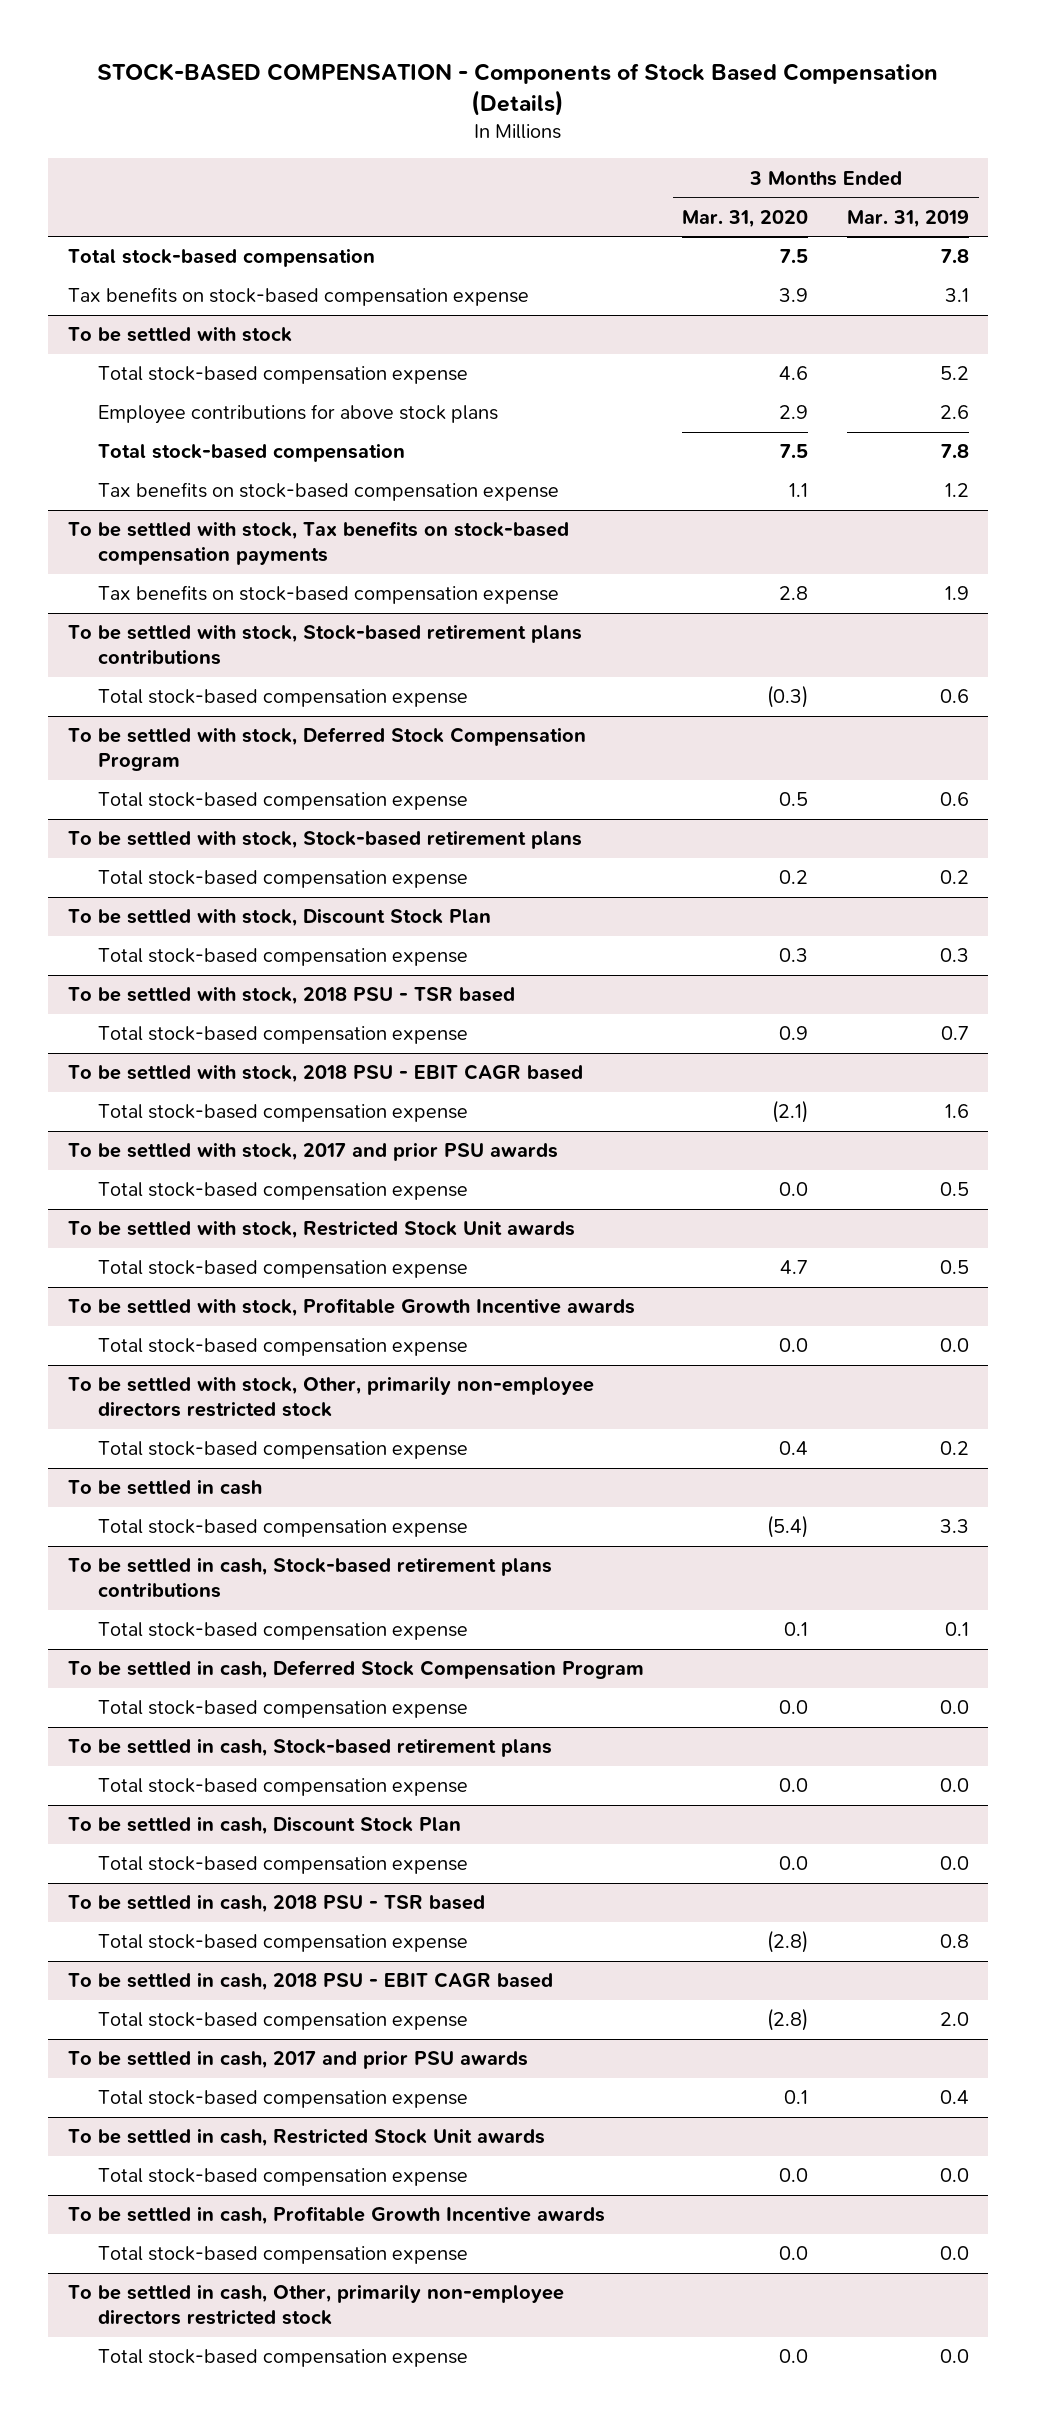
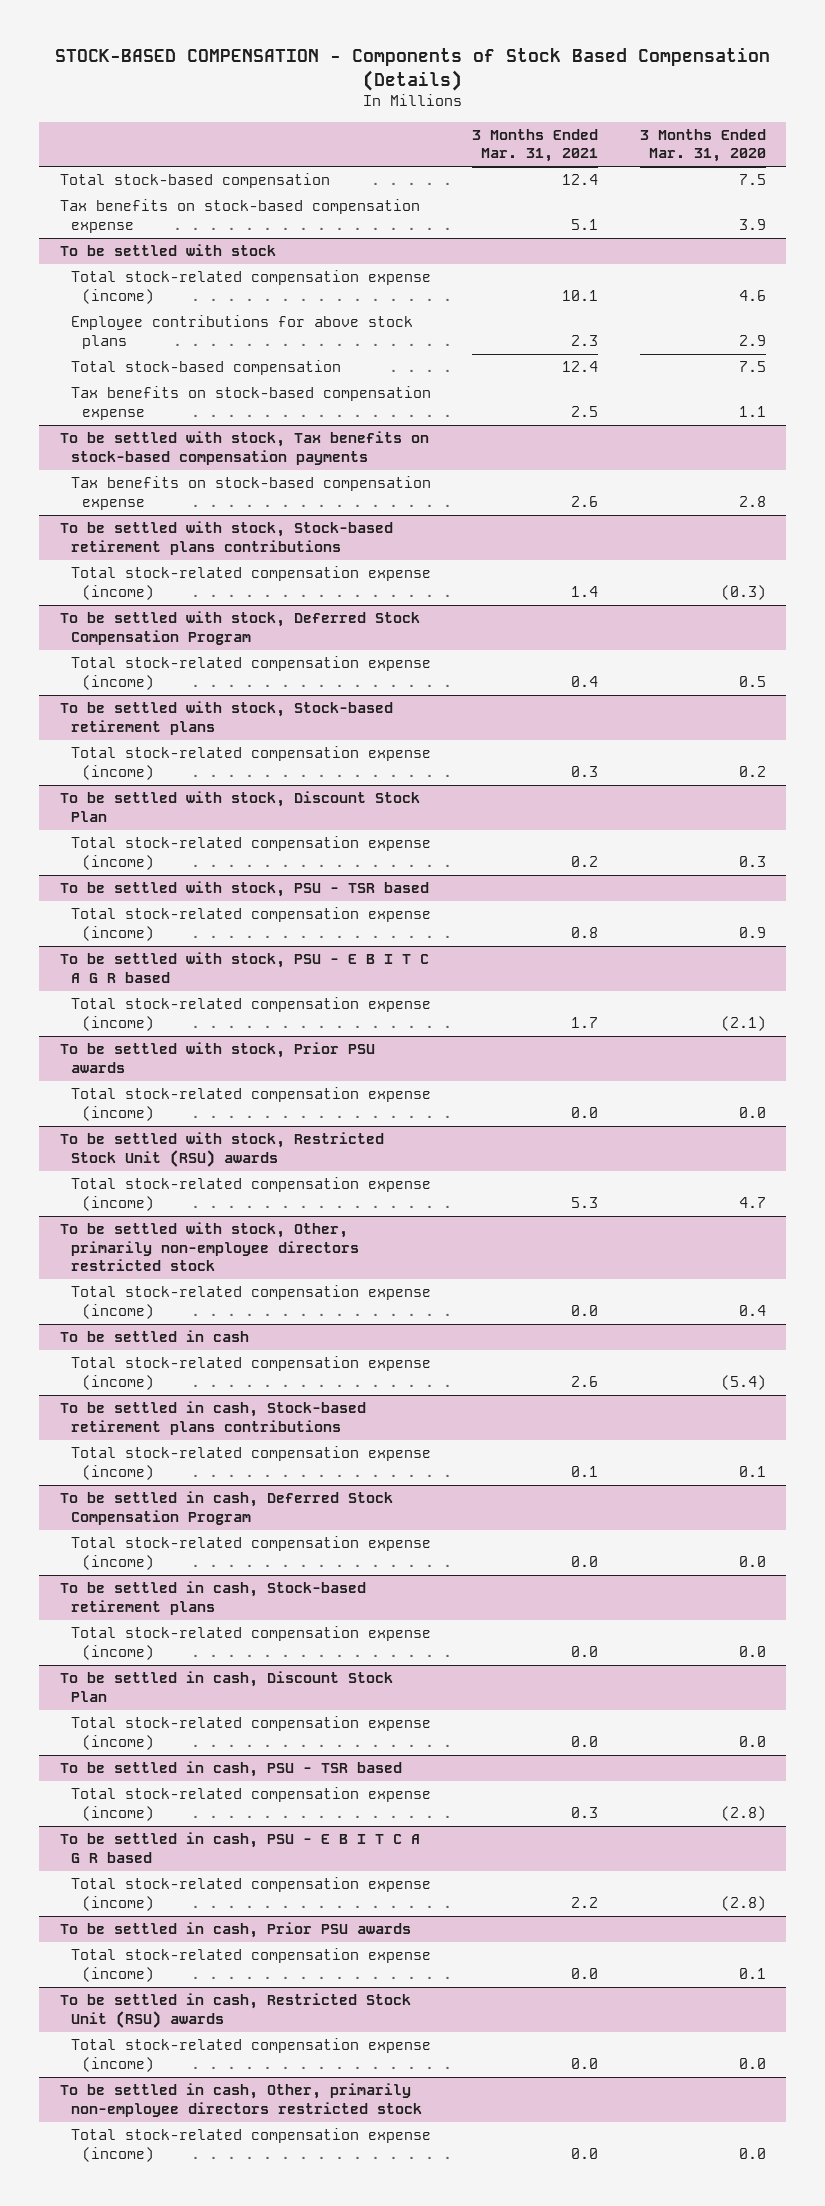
- | 3 Months Ended Mar. 31, 2020 | 3 Months Ended Mar. 31, 2019
+ | 3 Months Ended Mar. 31, 2021 | 3 Months Ended Mar. 31, 2020
@ To be settled with stock
- Total stock-based compensation expense | 4.6 | 5.2
+ Total stock-related compensation expense (income) | 10.1 | 4.6
@ To be settled with stock, Stock-based retirement plans contributions
- Total stock-based compensation expense | (0.3) | 0.6
+ Total stock-related compensation expense (income) | 1.4 | (0.3)
@ To be settled with stock, Deferred Stock Compensation Program
- Total stock-based compensation expense | 0.5 | 0.6
+ Total stock-related compensation expense (income) | 0.4 | 0.5
@ To be settled with stock, Stock-based retirement plans
- Total stock-based compensation expense | 0.2 | 0.2
+ Total stock-related compensation expense (income) | 0.3 | 0.2
@ To be settled with stock, Discount Stock Plan
- Total stock-based compensation expense | 0.3 | 0.3
- To be settled with stock, 2018 PSU - TSR based
- Total stock-based compensation expense | 0.9 | 0.7
- To be settled with stock, 2018 PSU - EBIT CAGR based
- Total stock-based compensation expense | (2.1) | 1.6
- To be settled with stock, 2017 and prior PSU awards
- Total stock-based compensation expense | 0.0 | 0.5
- To be settled with stock, Restricted Stock Unit awards
- Total stock-based compensation expense | 4.7 | 0.5
- To be settled with stock, Profitable Growth Incentive awards
- Total stock-based compensation expense | 0.0 | 0.0
@ To be settled with stock, Discount Stock Plan
+ Total stock-related compensation expense (income) | 0.2 | 0.3
+ To be settled with stock, PSU - TSR based
+ Total stock-related compensation expense (income) | 0.8 | 0.9
+ To be settled with stock, PSU - E B I T C A G R based
+ Total stock-related compensation expense (income) | 1.7 | (2.1)
+ To be settled with stock, Prior PSU awards
+ Total stock-related compensation expense (income) | 0.0 | 0.0
+ To be settled with stock, Restricted Stock Unit (RSU) awards
+ Total stock-related compensation expense (income) | 5.3 | 4.7
@ To be settled with stock, Other, primarily non-employee directors restricted stock
- Total stock-based compensation expense | 0.4 | 0.2
+ Total stock-related compensation expense (income) | 0.0 | 0.4
@ To be settled in cash
- Total stock-based compensation expense | (5.4) | 3.3
+ Total stock-related compensation expense (income) | 2.6 | (5.4)
@ To be settled in cash, Stock-based retirement plans contributions
- Total stock-based compensation expense | 0.1 | 0.1
+ Total stock-related compensation expense (income) | 0.1 | 0.1
@ To be settled in cash, Deferred Stock Compensation Program
- Total stock-based compensation expense | 0.0 | 0.0
+ Total stock-related compensation expense (income) | 0.0 | 0.0
@ To be settled in cash, Stock-based retirement plans
- Total stock-based compensation expense | 0.0 | 0.0
+ Total stock-related compensation expense (income) | 0.0 | 0.0
@ To be settled in cash, Discount Stock Plan
- Total stock-based compensation expense | 0.0 | 0.0
- To be settled in cash, 2018 PSU - TSR based
- Total stock-based compensation expense | (2.8) | 0.8
- To be settled in cash, 2018 PSU - EBIT CAGR based
- Total stock-based compensation expense | (2.8) | 2.0
- To be settled in cash, 2017 and prior PSU awards
- Total stock-based compensation expense | 0.1 | 0.4
- To be settled in cash, Restricted Stock Unit awards
- Total stock-based compensation expense | 0.0 | 0.0
- To be settled in cash, Profitable Growth Incentive awards
- Total stock-based compensation expense | 0.0 | 0.0
@ To be settled in cash, Discount Stock Plan
+ Total stock-related compensation expense (income) | 0.0 | 0.0
+ To be settled in cash, PSU - TSR based
+ Total stock-related compensation expense (income) | 0.3 | (2.8)
+ To be settled in cash, PSU - E B I T C A G R based
+ Total stock-related compensation expense (income) | 2.2 | (2.8)
+ To be settled in cash, Prior PSU awards
+ Total stock-related compensation expense (income) | 0.0 | 0.1
+ To be settled in cash, Restricted Stock Unit (RSU) awards
+ Total stock-related compensation expense (income) | 0.0 | 0.0
@ To be settled in cash, Other, primarily non-employee directors restricted stock
- Total stock-based compensation expense | 0.0 | 0.0
+ Total stock-related compensation expense (income) | 0.0 | 0.0

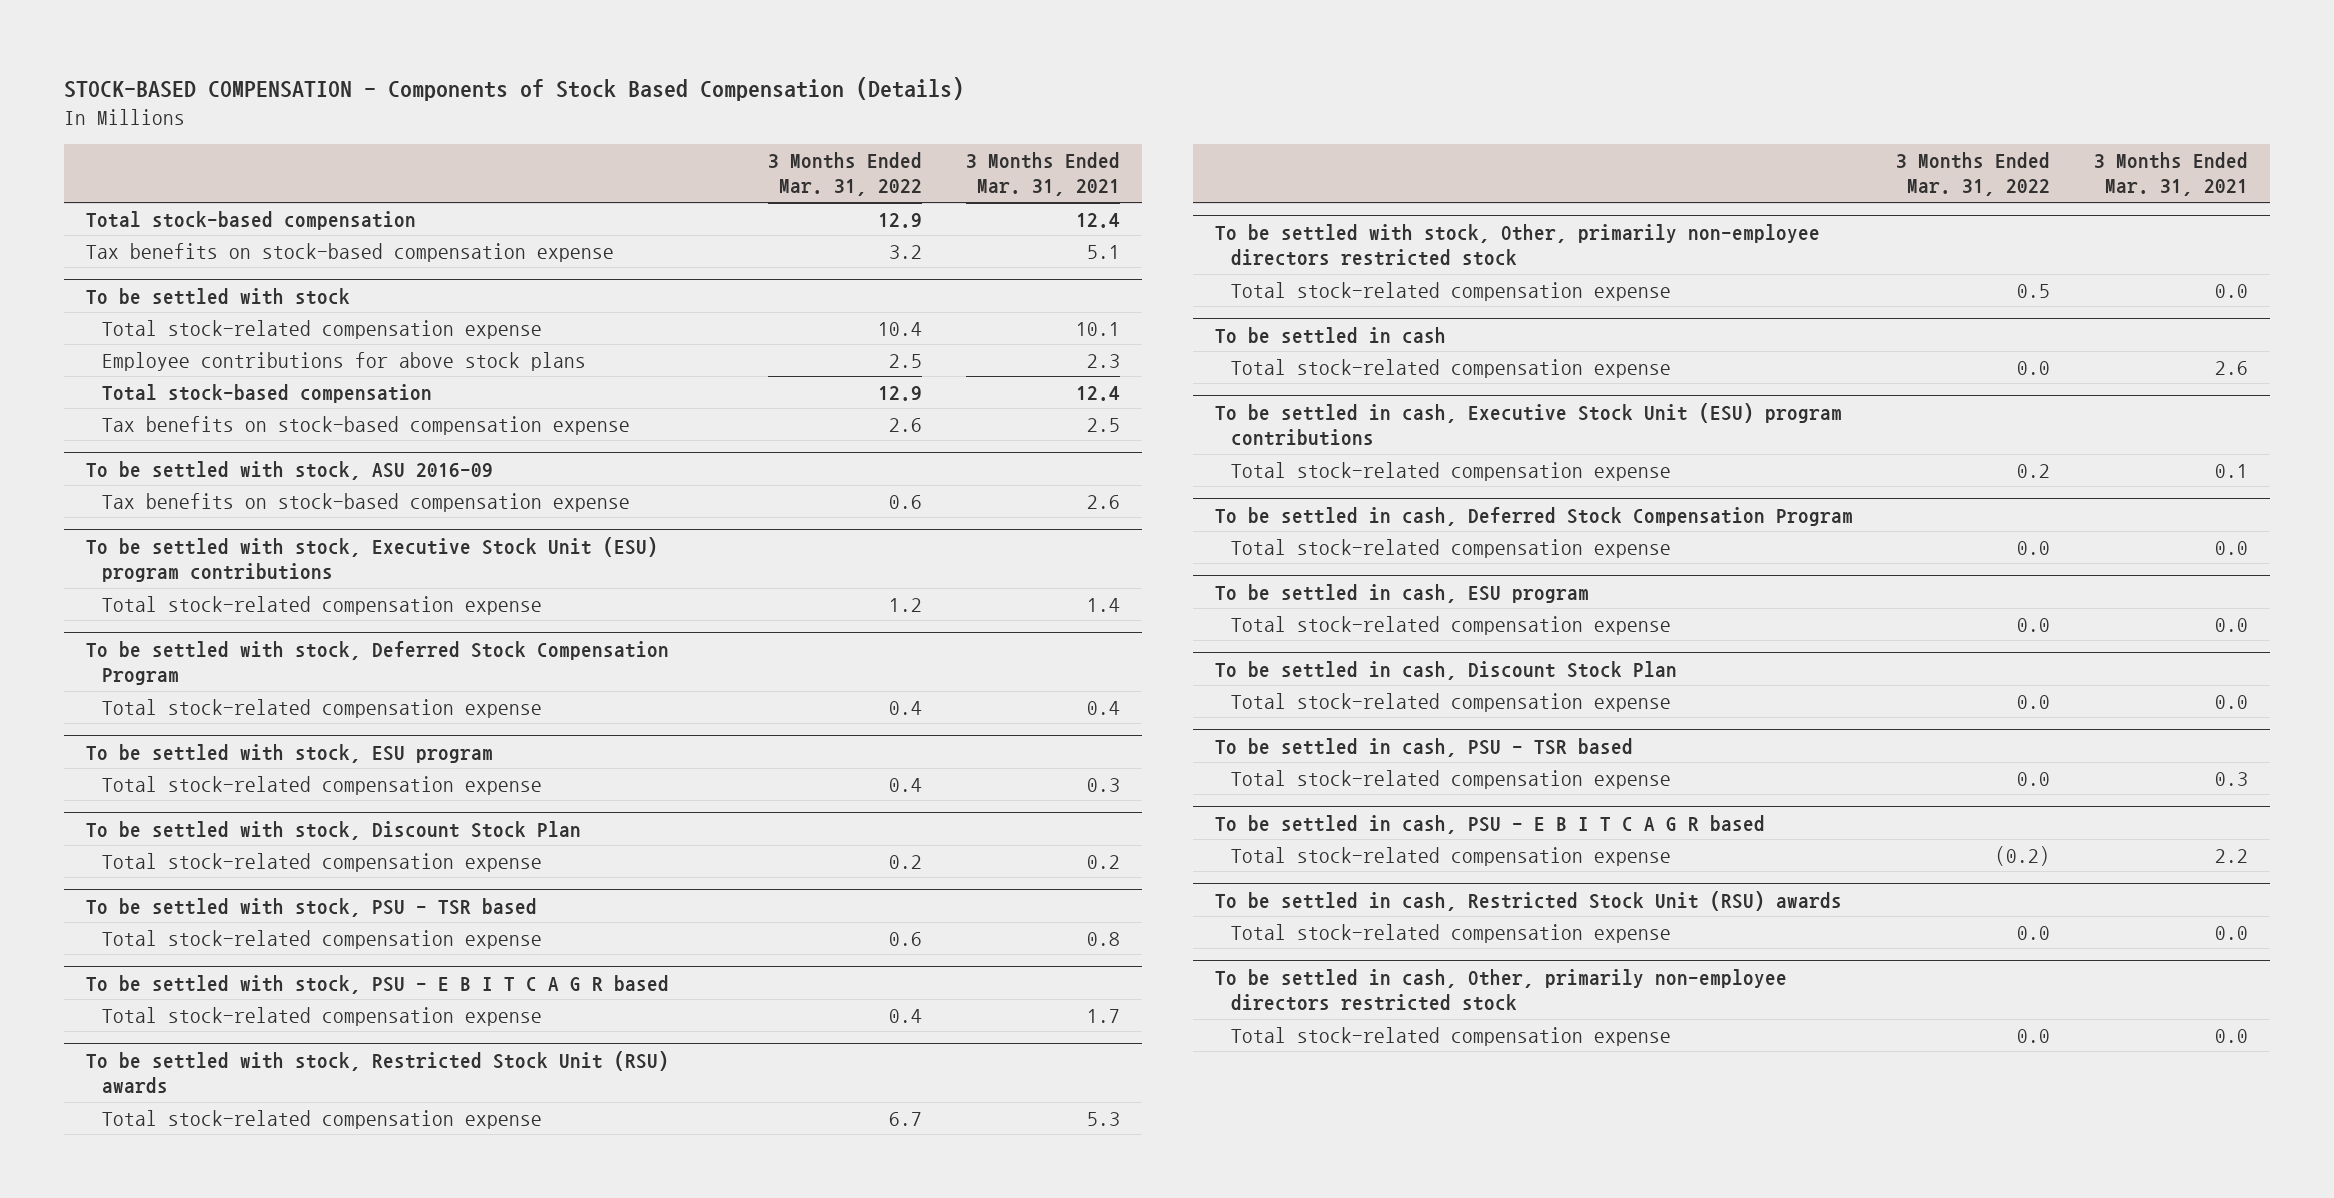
- | 3 Months Ended Mar. 31, 2021 | 3 Months Ended Mar. 31, 2020
+ | 3 Months Ended Mar. 31, 2022 | 3 Months Ended Mar. 31, 2021
@ To be settled with stock
- Total stock-related compensation expense (income) | 10.1 | 4.6
+ Total stock-related compensation expense | 10.4 | 10.1
- To be settled with stock, Tax benefits on stock-based compensation payments
+ To be settled with stock, ASU 2016-09
- To be settled with stock, Stock-based retirement plans contributions
- Total stock-related compensation expense (income) | 1.4 | (0.3)
+ To be settled with stock, Executive Stock Unit (ESU) program contributions
+ Total stock-related compensation expense | 1.2 | 1.4
@ To be settled with stock, Deferred Stock Compensation Program
- Total stock-related compensation expense (income) | 0.4 | 0.5
- To be settled with stock, Stock-based retirement plans
- Total stock-related compensation expense (income) | 0.3 | 0.2
@ To be settled with stock, Deferred Stock Compensation Program
+ Total stock-related compensation expense | 0.4 | 0.4
+ To be settled with stock, ESU program
+ Total stock-related compensation expense | 0.4 | 0.3
@ To be settled with stock, Discount Stock Plan
- Total stock-related compensation expense (income) | 0.2 | 0.3
+ Total stock-related compensation expense | 0.2 | 0.2
@ To be settled with stock, PSU - TSR based
- Total stock-related compensation expense (income) | 0.8 | 0.9
+ Total stock-related compensation expense | 0.6 | 0.8
@ To be settled with stock, PSU - E B I T C A G R based
- Total stock-related compensation expense (income) | 1.7 | (2.1)
- To be settled with stock, Prior PSU awards
- Total stock-related compensation expense (income) | 0.0 | 0.0
@ To be settled with stock, PSU - E B I T C A G R based
+ Total stock-related compensation expense | 0.4 | 1.7
@ To be settled with stock, Restricted Stock Unit (RSU) awards
- Total stock-related compensation expense (income) | 5.3 | 4.7
+ Total stock-related compensation expense | 6.7 | 5.3
@ To be settled with stock, Other, primarily non-employee directors restricted stock
- Total stock-related compensation expense (income) | 0.0 | 0.4
+ Total stock-related compensation expense | 0.5 | 0.0
@ To be settled in cash
- Total stock-related compensation expense (income) | 2.6 | (5.4)
- To be settled in cash, Stock-based retirement plans contributions
- Total stock-related compensation expense (income) | 0.1 | 0.1
@ To be settled in cash
+ Total stock-related compensation expense | 0.0 | 2.6
+ To be settled in cash, Executive Stock Unit (ESU) program contributions
+ Total stock-related compensation expense | 0.2 | 0.1
@ To be settled in cash, Deferred Stock Compensation Program
- Total stock-related compensation expense (income) | 0.0 | 0.0
- To be settled in cash, Stock-based retirement plans
- Total stock-related compensation expense (income) | 0.0 | 0.0
@ To be settled in cash, Deferred Stock Compensation Program
+ Total stock-related compensation expense | 0.0 | 0.0
+ To be settled in cash, ESU program
+ Total stock-related compensation expense | 0.0 | 0.0
@ To be settled in cash, Discount Stock Plan
- Total stock-related compensation expense (income) | 0.0 | 0.0
+ Total stock-related compensation expense | 0.0 | 0.0
@ To be settled in cash, PSU - TSR based
- Total stock-related compensation expense (income) | 0.3 | (2.8)
+ Total stock-related compensation expense | 0.0 | 0.3
@ To be settled in cash, PSU - E B I T C A G R based
- Total stock-related compensation expense (income) | 2.2 | (2.8)
- To be settled in cash, Prior PSU awards
- Total stock-related compensation expense (income) | 0.0 | 0.1
@ To be settled in cash, PSU - E B I T C A G R based
+ Total stock-related compensation expense | (0.2) | 2.2
@ To be settled in cash, Restricted Stock Unit (RSU) awards
- Total stock-related compensation expense (income) | 0.0 | 0.0
+ Total stock-related compensation expense | 0.0 | 0.0
@ To be settled in cash, Other, primarily non-employee directors restricted stock
- Total stock-related compensation expense (income) | 0.0 | 0.0
+ Total stock-related compensation expense | 0.0 | 0.0

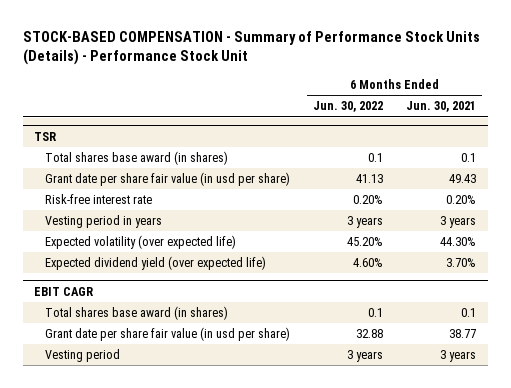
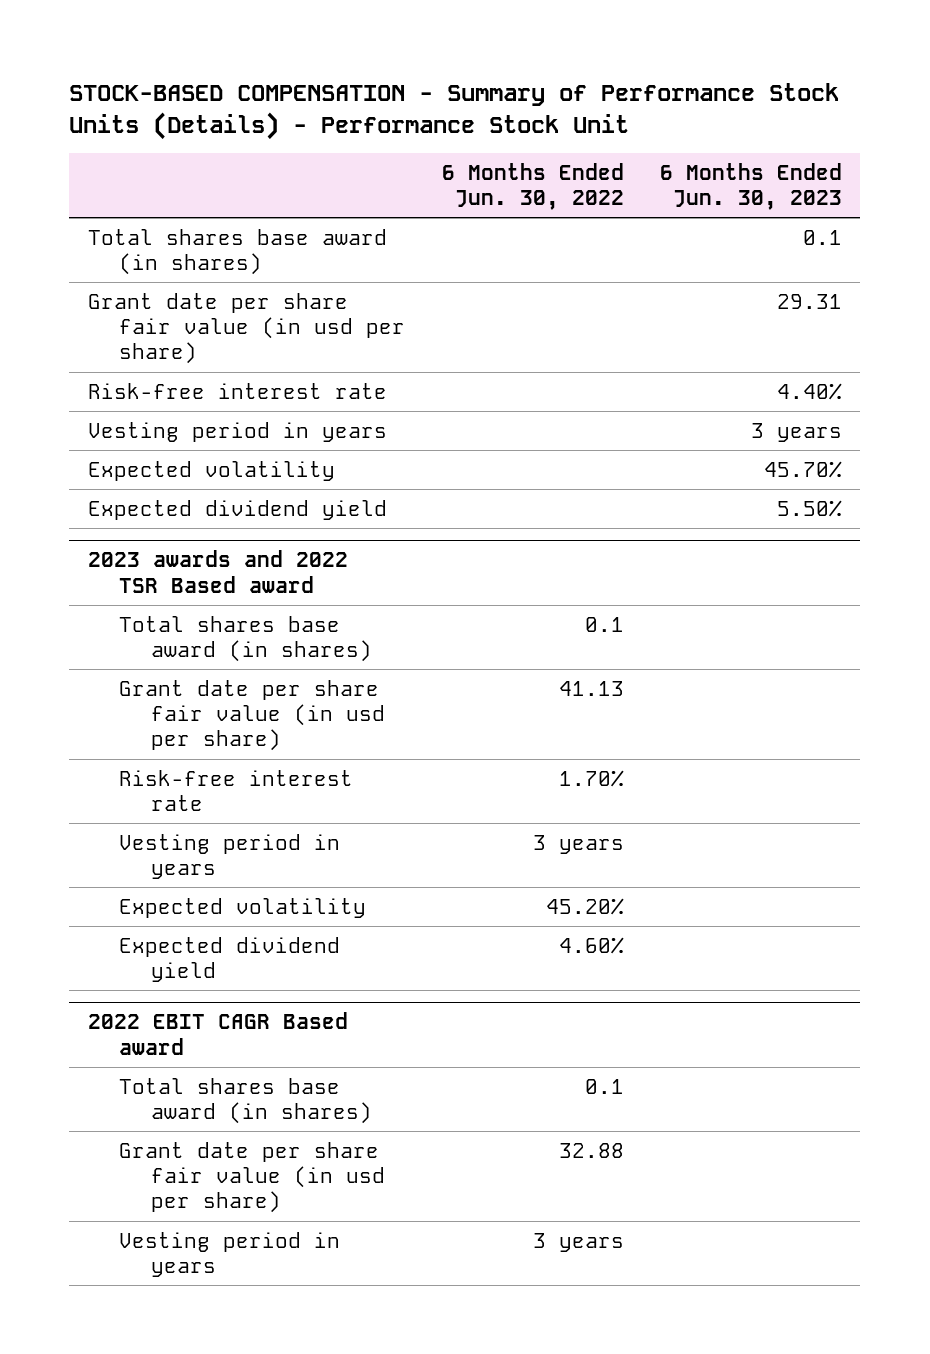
- | 6 Months Ended Jun. 30, 2022 | 6 Months Ended Jun. 30, 2021
+ | 6 Months Ended Jun. 30, 2022 | 6 Months Ended Jun. 30, 2023
- TSR
+ Total shares base award (in shares) | | 0.1
+ Grant date per share fair value (in usd per share) | | 29.31
+ Risk-free interest rate | | 4.40%
+ Vesting period in years | | 3 years
+ Expected volatility | | 45.70%
+ Expected dividend yield | | 5.50%
+ 2023 awards and 2022 TSR Based award
- Risk-free interest rate | 0.20% | 0.20%
+ Risk-free interest rate | 1.70% |
- Expected volatility (over expected life) | 45.20% | 44.30%
- Expected dividend yield (over expected life) | 4.60% | 3.70%
- EBIT CAGR
+ Expected volatility | 45.20% |
+ Expected dividend yield | 4.60% |
+ 2022 EBIT CAGR Based award
- Vesting period | 3 years | 3 years
+ Vesting period in years | 3 years |

